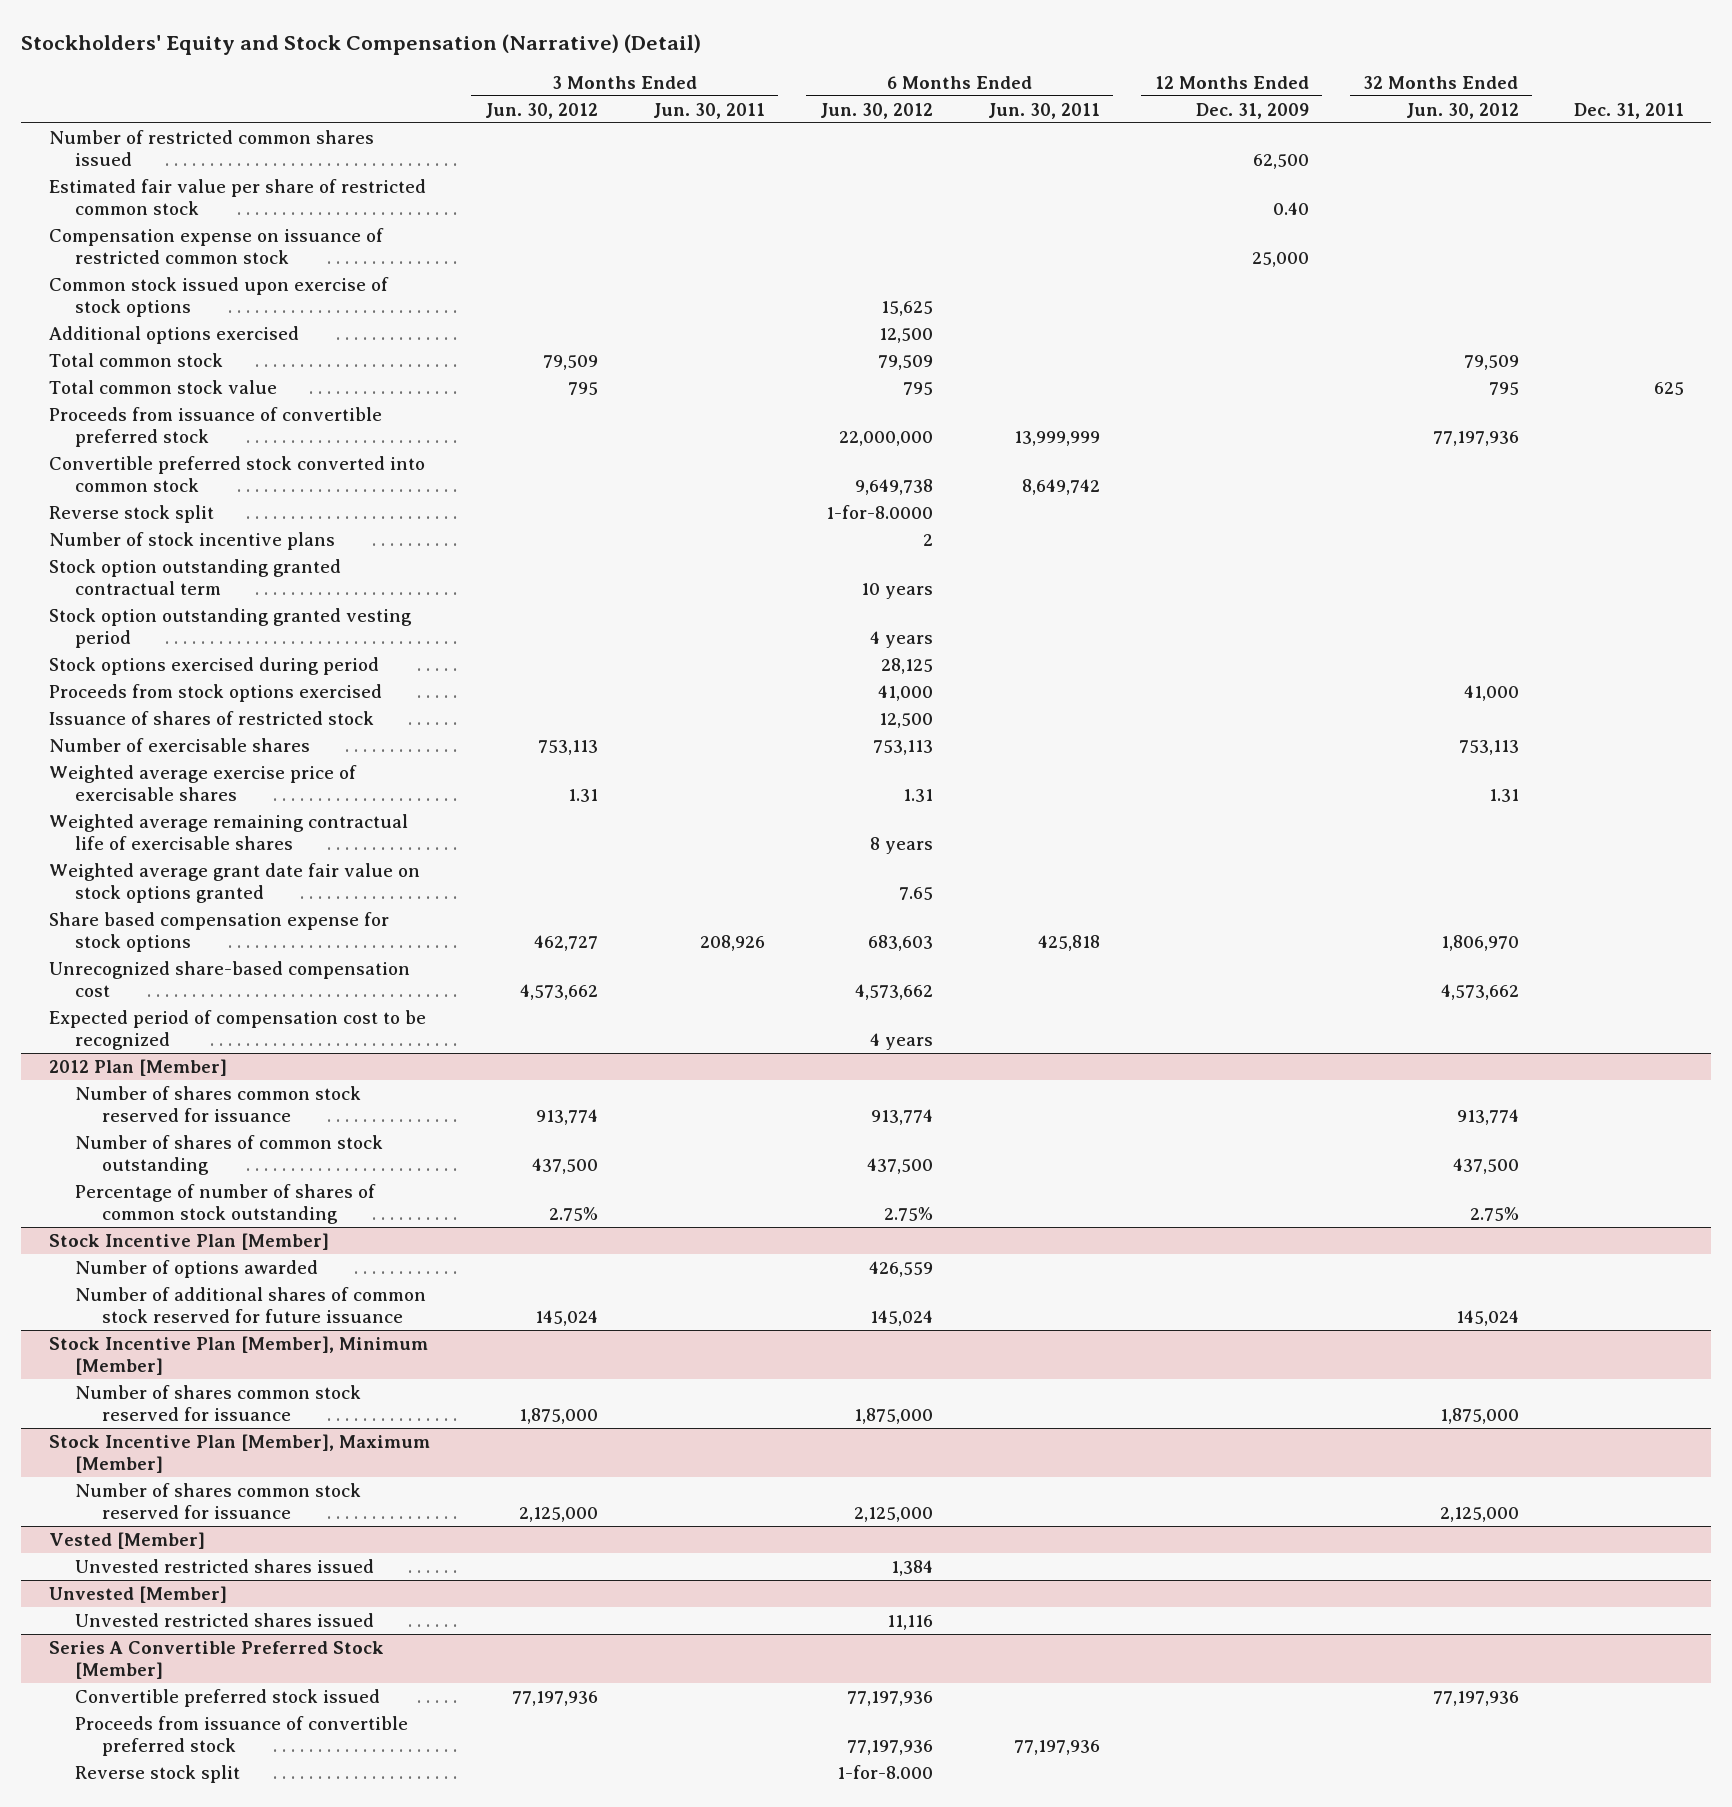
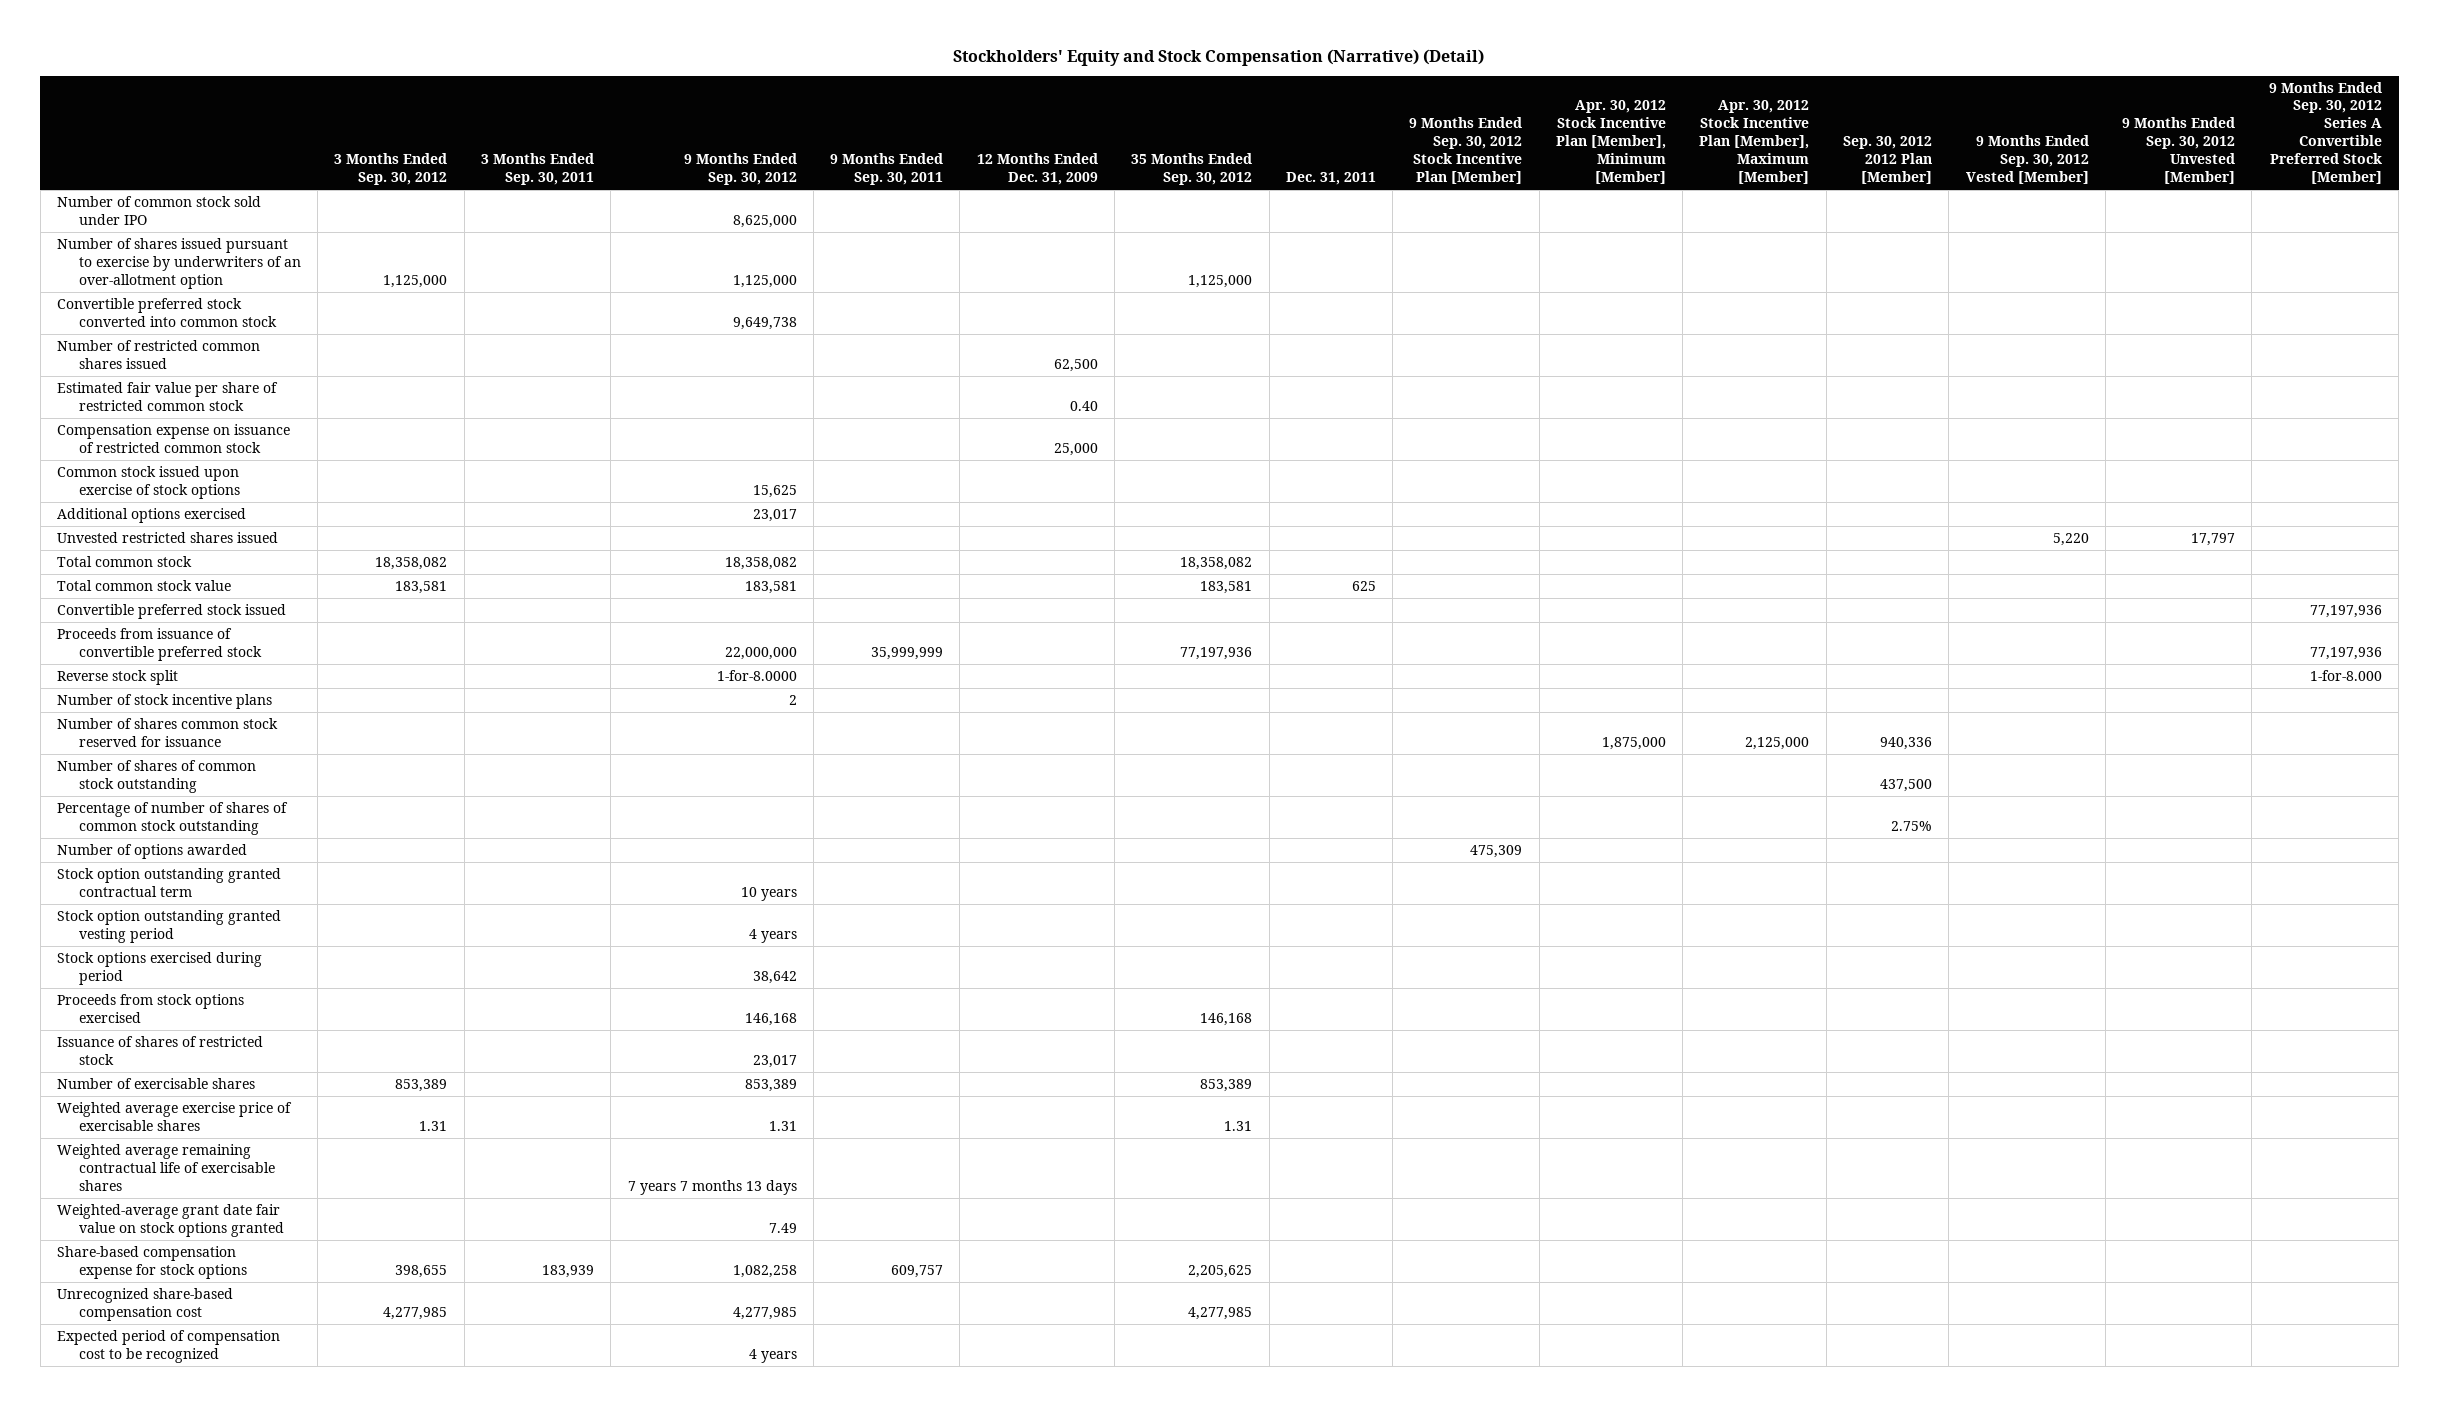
- | 3 Months Ended Jun. 30, 2012 | 3 Months Ended Jun. 30, 2011 | 6 Months Ended Jun. 30, 2012 | 6 Months Ended Jun. 30, 2011 | 12 Months Ended Dec. 31, 2009 | 32 Months Ended Jun. 30, 2012 | Dec. 31, 2011
+ | 3 Months Ended Sep. 30, 2012 | 3 Months Ended Sep. 30, 2011 | 9 Months Ended Sep. 30, 2012 | 9 Months Ended Sep. 30, 2011 | 12 Months Ended Dec. 31, 2009 | 35 Months Ended Sep. 30, 2012 | Dec. 31, 2011 | 9 Months Ended Sep. 30, 2012 Stock Incentive Plan [Member] | Apr. 30, 2012 Stock Incentive Plan [Member], Minimum [Member] | Apr. 30, 2012 Stock Incentive Plan [Member], Maximum [Member] | Sep. 30, 2012 2012 Plan [Member] | 9 Months Ended Sep. 30, 2012 Vested [Member] | 9 Months Ended Sep. 30, 2012 Unvested [Member] | 9 Months Ended Sep. 30, 2012 Series A Convertible Preferred Stock [Member]
+ Number of common stock sold under IPO | | | 8,625,000 | | | | | | | | | | |
+ Number of shares issued pursuant to exercise by underwriters of an over-allotment option | 1,125,000 | | 1,125,000 | | | 1,125,000 | | | | | | | |
moved up: Convertible preferred stock converted into common stock | | | 9,649,738 | | | | | | | | | | |
+ Unvested restricted shares issued | | | | | | | | | | | | 5,220 | 17,797 |
+ Convertible preferred stock issued | | | | | | | | | | | | | | 77,197,936
+ Number of shares common stock reserved for issuance | | | | | | | | | 1,875,000 | 2,125,000 | 940,336 | | |
+ Number of shares of common stock outstanding | | | | | | | | | | | 437,500 | | |
+ Percentage of number of shares of common stock outstanding | | | | | | | | | | | 2.75% | | |
+ Number of options awarded | | | | | | | | 475,309 | | | | | |
- Weighted average grant date fair value on stock options granted | | | 7.65 | | | |
- Share based compensation expense for stock options | 462,727 | 208,926 | 683,603 | 425,818 | | 1,806,970 |
+ Weighted-average grant date fair value on stock options granted | | | 7.49 | | | | | | | | | | |
+ Share-based compensation expense for stock options | 398,655 | 183,939 | 1,082,258 | 609,757 | | 2,205,625 | | | | | | | |
- 2012 Plan [Member]
- Number of shares common stock reserved for issuance | 913,774 | | 913,774 | | | 913,774 |
- Number of shares of common stock outstanding | 437,500 | | 437,500 | | | 437,500 |
- Percentage of number of shares of common stock outstanding | 2.75% | | 2.75% | | | 2.75% |
- Stock Incentive Plan [Member]
- Number of options awarded | | | 426,559 | | | |
- Number of additional shares of common stock reserved for future issuance | 145,024 | | 145,024 | | | 145,024 |
- Stock Incentive Plan [Member], Minimum [Member]
- Number of shares common stock reserved for issuance | 1,875,000 | | 1,875,000 | | | 1,875,000 |
- Stock Incentive Plan [Member], Maximum [Member]
- Number of shares common stock reserved for issuance | 2,125,000 | | 2,125,000 | | | 2,125,000 |
- Vested [Member]
- Unvested restricted shares issued | | | 1,384 | | | |
- Unvested [Member]
- Unvested restricted shares issued | | | 11,116 | | | |
- Series A Convertible Preferred Stock [Member]
- Convertible preferred stock issued | 77,197,936 | | 77,197,936 | | | 77,197,936 |
- Proceeds from issuance of convertible preferred stock | | | 77,197,936 | 77,197,936 | | |
- Reverse stock split | | | 1-for-8.000 | | | |

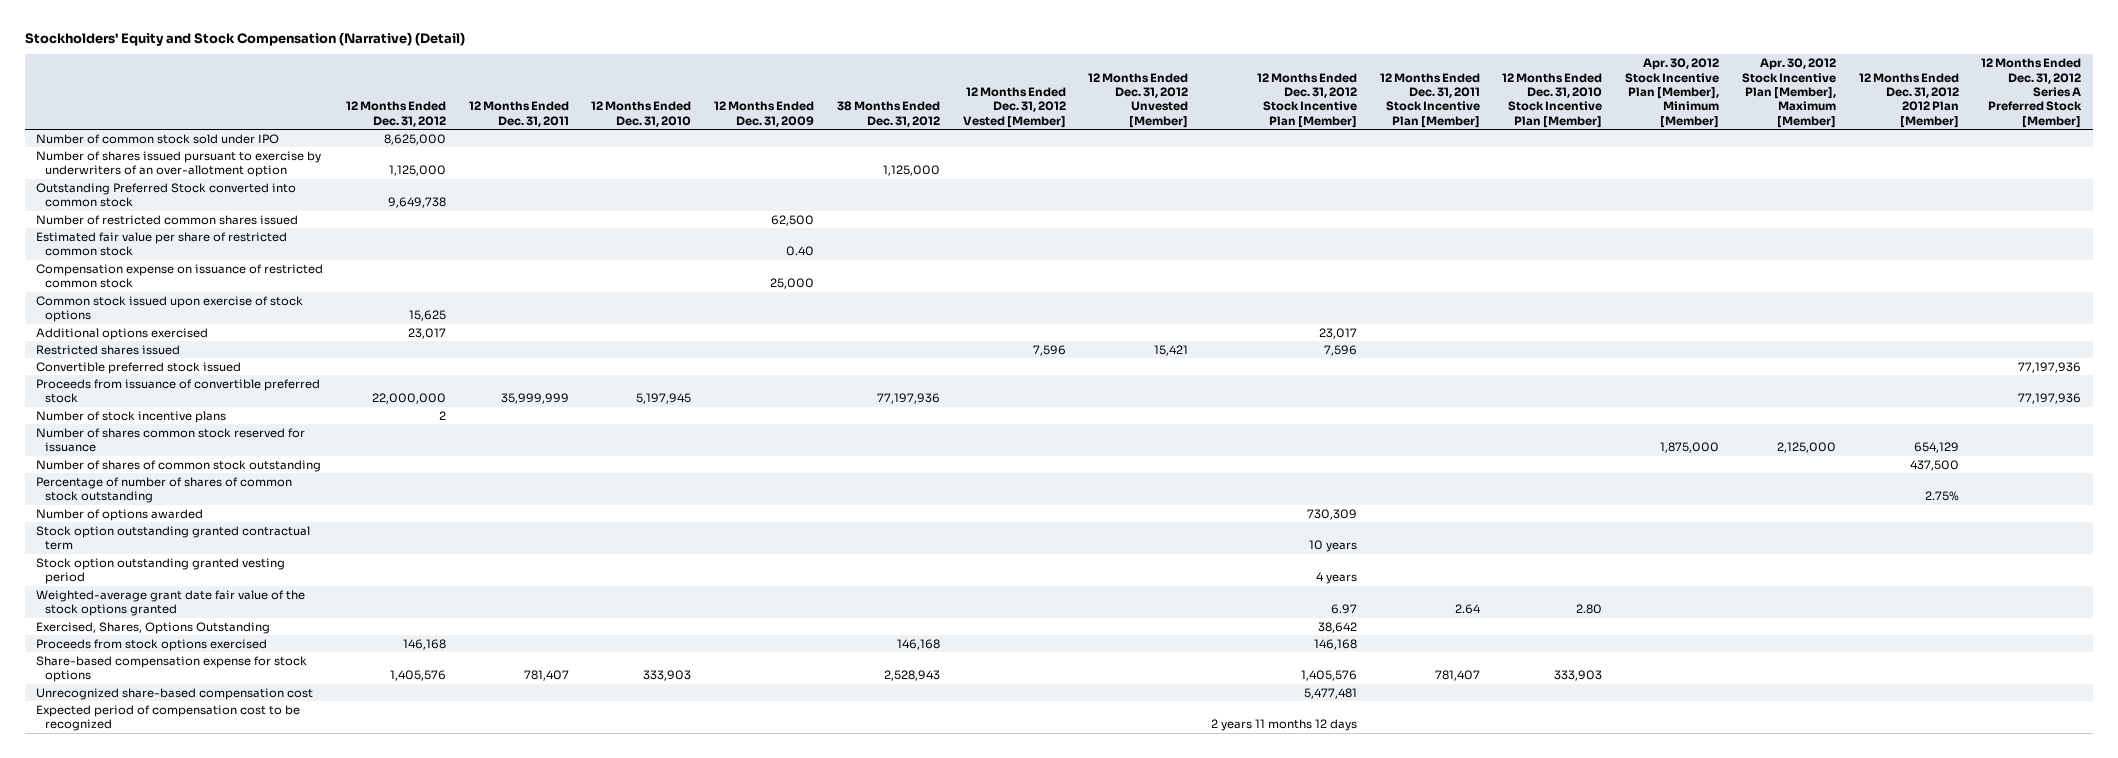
- | 3 Months Ended Sep. 30, 2012 | 3 Months Ended Sep. 30, 2011 | 9 Months Ended Sep. 30, 2012 | 9 Months Ended Sep. 30, 2011 | 12 Months Ended Dec. 31, 2009 | 35 Months Ended Sep. 30, 2012 | Dec. 31, 2011 | 9 Months Ended Sep. 30, 2012 Stock Incentive Plan [Member] | Apr. 30, 2012 Stock Incentive Plan [Member], Minimum [Member] | Apr. 30, 2012 Stock Incentive Plan [Member], Maximum [Member] | Sep. 30, 2012 2012 Plan [Member] | 9 Months Ended Sep. 30, 2012 Vested [Member] | 9 Months Ended Sep. 30, 2012 Unvested [Member] | 9 Months Ended Sep. 30, 2012 Series A Convertible Preferred Stock [Member]
+ | 12 Months Ended Dec. 31, 2012 | 12 Months Ended Dec. 31, 2011 | 12 Months Ended Dec. 31, 2010 | 12 Months Ended Dec. 31, 2009 | 38 Months Ended Dec. 31, 2012 | 12 Months Ended Dec. 31, 2012 Vested [Member] | 12 Months Ended Dec. 31, 2012 Unvested [Member] | 12 Months Ended Dec. 31, 2012 Stock Incentive Plan [Member] | 12 Months Ended Dec. 31, 2011 Stock Incentive Plan [Member] | 12 Months Ended Dec. 31, 2010 Stock Incentive Plan [Member] | Apr. 30, 2012 Stock Incentive Plan [Member], Minimum [Member] | Apr. 30, 2012 Stock Incentive Plan [Member], Maximum [Member] | 12 Months Ended Dec. 31, 2012 2012 Plan [Member] | 12 Months Ended Dec. 31, 2012 Series A Preferred Stock [Member]
- Convertible preferred stock converted into common stock | | | 9,649,738 | | | | | | | | | | |
+ Outstanding Preferred Stock converted into common stock | 9,649,738 | | | | | | | | | | | | |
- Unvested restricted shares issued | | | | | | | | | | | | 5,220 | 17,797 |
- Total common stock | 18,358,082 | | 18,358,082 | | | 18,358,082 | | | | | | | |
- Total common stock value | 183,581 | | 183,581 | | | 183,581 | 625 | | | | | | |
+ Restricted shares issued | | | | | | 7,596 | 15,421 | 7,596 | | | | | |
- Reverse stock split | | | 1-for-8.0000 | | | | | | | | | | | 1-for-8.000
- Stock options exercised during period | | | 38,642 | | | | | | | | | | |
+ Weighted-average grant date fair value of the stock options granted | | | | | | | | 6.97 | 2.64 | 2.80 | | | |
+ Exercised, Shares, Options Outstanding | | | | | | | | 38,642 | | | | | |
- Issuance of shares of restricted stock | | | 23,017 | | | | | | | | | | |
- Number of exercisable shares | 853,389 | | 853,389 | | | 853,389 | | | | | | | |
- Weighted average exercise price of exercisable shares | 1.31 | | 1.31 | | | 1.31 | | | | | | | |
- Weighted average remaining contractual life of exercisable shares | | | 7 years 7 months 13 days | | | | | | | | | | |
- Weighted-average grant date fair value on stock options granted | | | 7.49 | | | | | | | | | | |

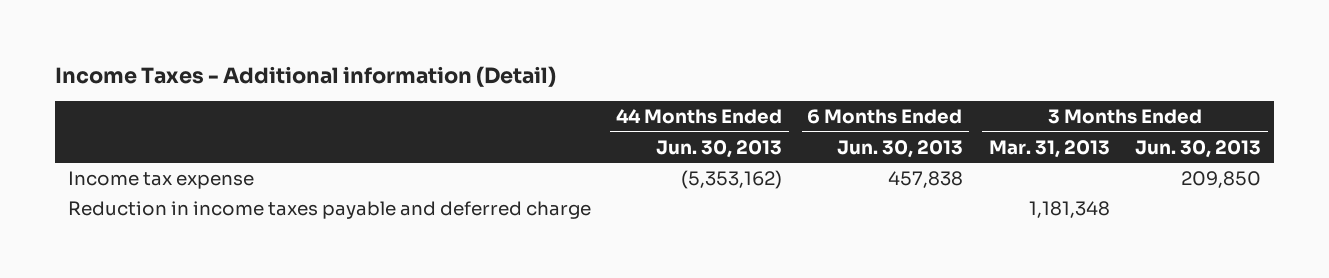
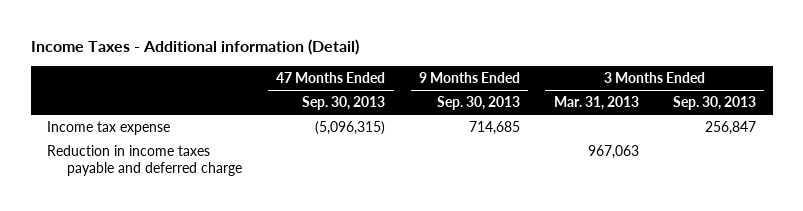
- | 44 Months Ended Jun. 30, 2013 | 6 Months Ended Jun. 30, 2013 | 3 Months Ended Mar. 31, 2013 | 3 Months Ended Jun. 30, 2013
+ | 47 Months Ended Sep. 30, 2013 | 9 Months Ended Sep. 30, 2013 | 3 Months Ended Mar. 31, 2013 | 3 Months Ended Sep. 30, 2013
- Reduction in income taxes payable and deferred charge | | | 1,181,348 |
+ Reduction in income taxes payable and deferred charge | | | 967,063 |

